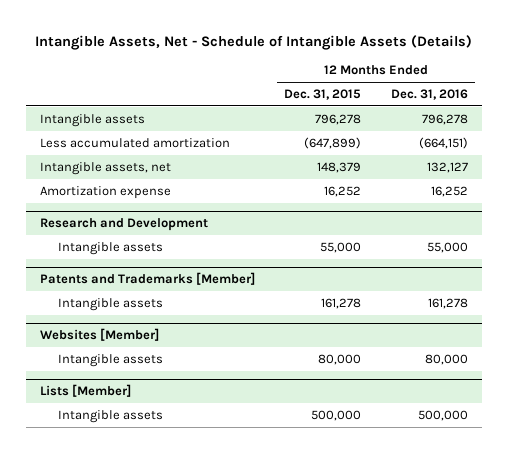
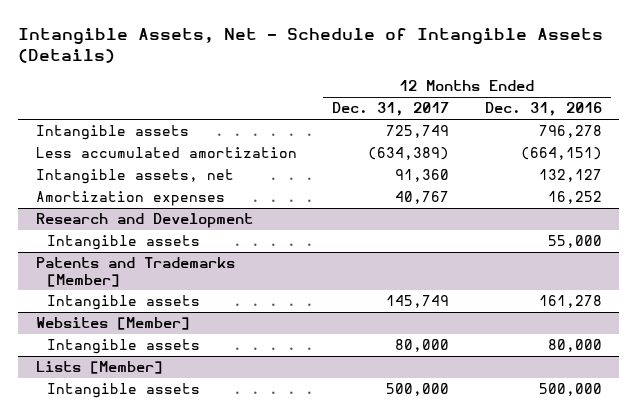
- | 12 Months Ended Dec. 31, 2015 | 12 Months Ended Dec. 31, 2016
+ | 12 Months Ended Dec. 31, 2017 | 12 Months Ended Dec. 31, 2016
- Amortization expense | 16,252 | 16,252
+ Amortization expenses | 40,767 | 16,252

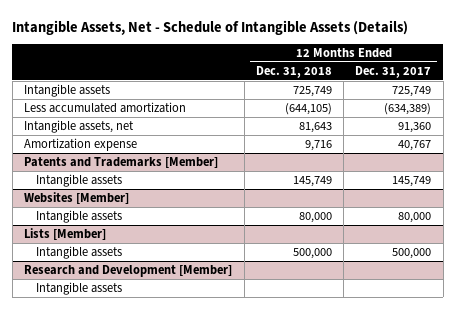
- | 12 Months Ended Dec. 31, 2017 | 12 Months Ended Dec. 31, 2016
+ | 12 Months Ended Dec. 31, 2018 | 12 Months Ended Dec. 31, 2017
- Amortization expenses | 40,767 | 16,252
- Research and Development
- Intangible assets | | 55,000
+ Amortization expense | 9,716 | 40,767
+ Research and Development [Member]
+ Intangible assets

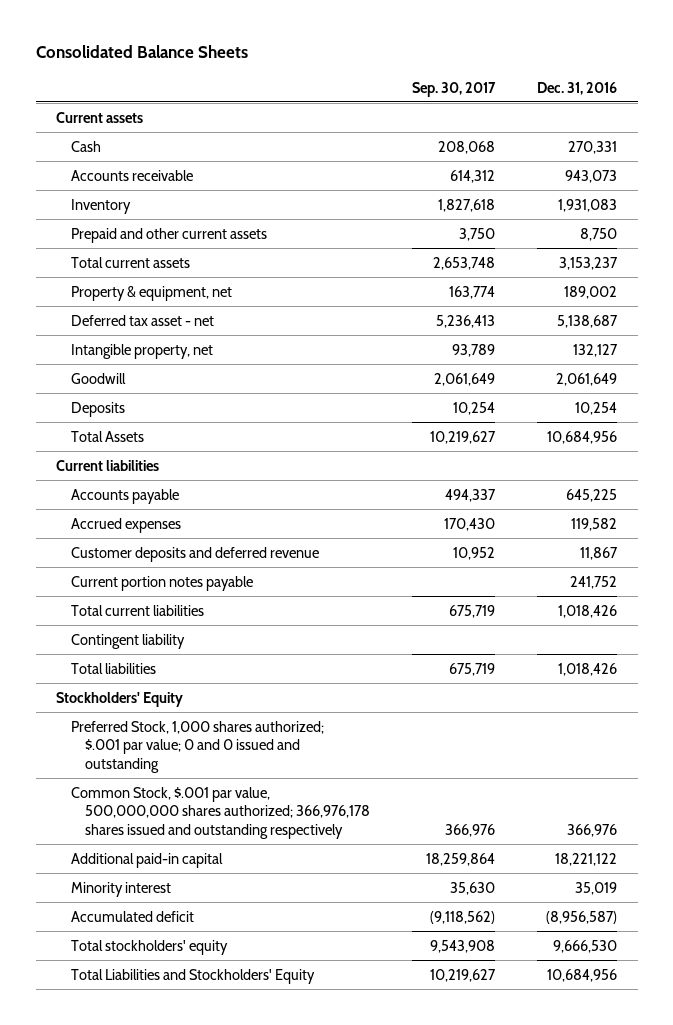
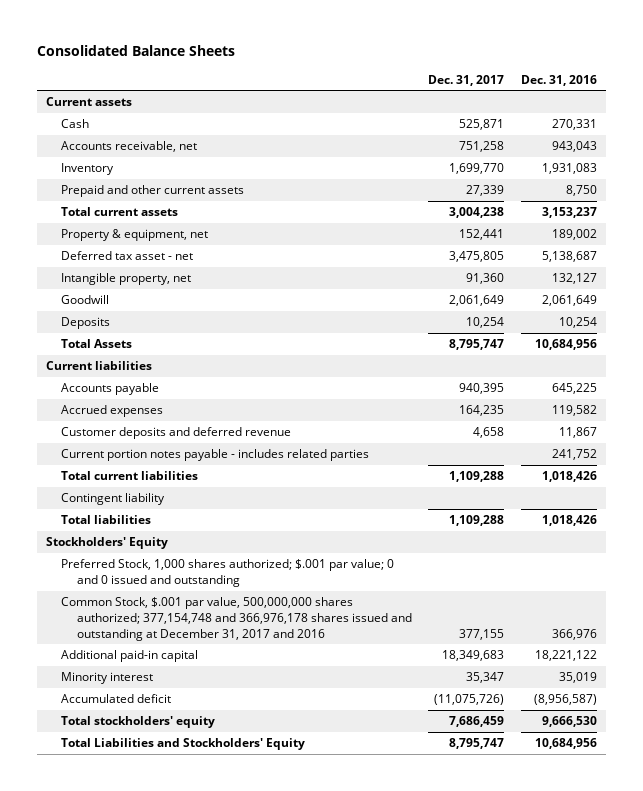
- | Sep. 30, 2017 | Dec. 31, 2016
+ | Dec. 31, 2017 | Dec. 31, 2016
- Accounts receivable | 614,312 | 943,073
+ Accounts receivable, net | 751,258 | 943,043
- Current portion notes payable | | 241,752
+ Current portion notes payable - includes related parties | | 241,752
- Common Stock, $.001 par value, 500,000,000 shares authorized; 366,976,178 shares issued and outstanding respectively | 366,976 | 366,976
+ Common Stock, $.001 par value, 500,000,000 shares authorized; 377,154,748 and 366,976,178 shares issued and outstanding at December 31, 2017 and 2016 | 377,155 | 366,976

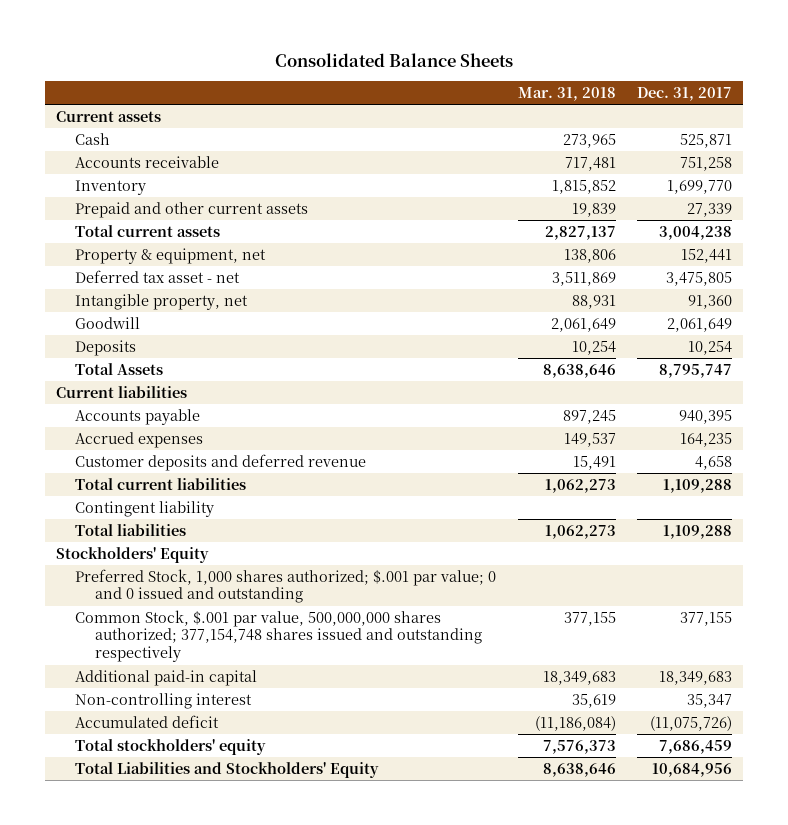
- | Dec. 31, 2017 | Dec. 31, 2016
+ | Mar. 31, 2018 | Dec. 31, 2017
- Accounts receivable, net | 751,258 | 943,043
+ Accounts receivable | 717,481 | 751,258
- Current portion notes payable - includes related parties | | 241,752
- Common Stock, $.001 par value, 500,000,000 shares authorized; 377,154,748 and 366,976,178 shares issued and outstanding at December 31, 2017 and 2016 | 377,155 | 366,976
+ Common Stock, $.001 par value, 500,000,000 shares authorized; 377,154,748 shares issued and outstanding respectively | 377,155 | 377,155
- Minority interest | 35,347 | 35,019
+ Non-controlling interest | 35,619 | 35,347
- Total Liabilities and Stockholders' Equity | 8,795,747 | 10,684,956
+ Total Liabilities and Stockholders' Equity | 8,638,646 | 10,684,956

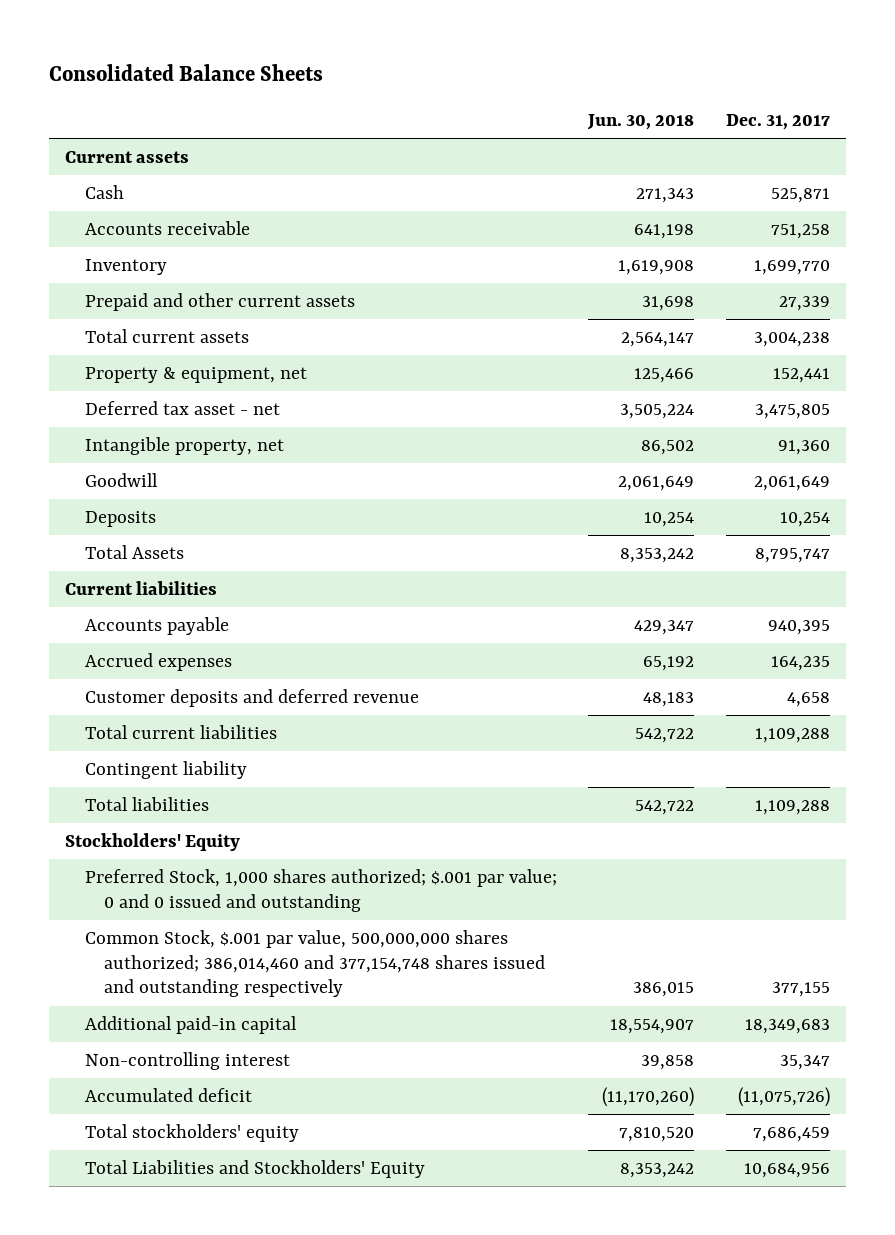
- | Mar. 31, 2018 | Dec. 31, 2017
+ | Jun. 30, 2018 | Dec. 31, 2017
- Common Stock, $.001 par value, 500,000,000 shares authorized; 377,154,748 shares issued and outstanding respectively | 377,155 | 377,155
+ Common Stock, $.001 par value, 500,000,000 shares authorized; 386,014,460 and 377,154,748 shares issued and outstanding respectively | 386,015 | 377,155

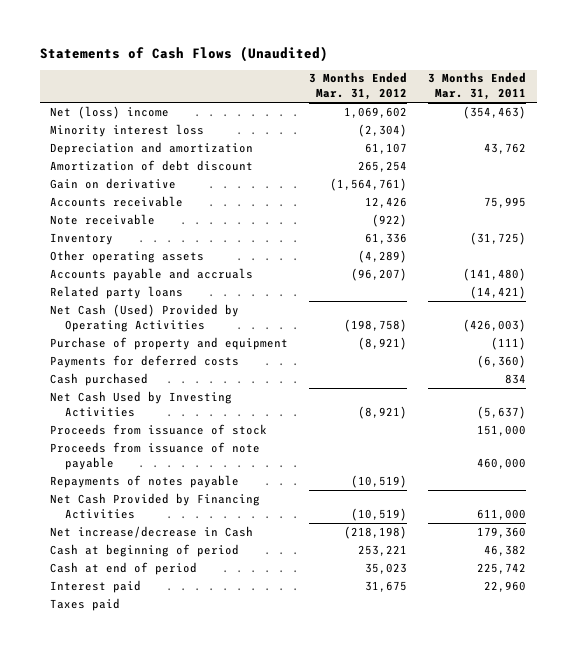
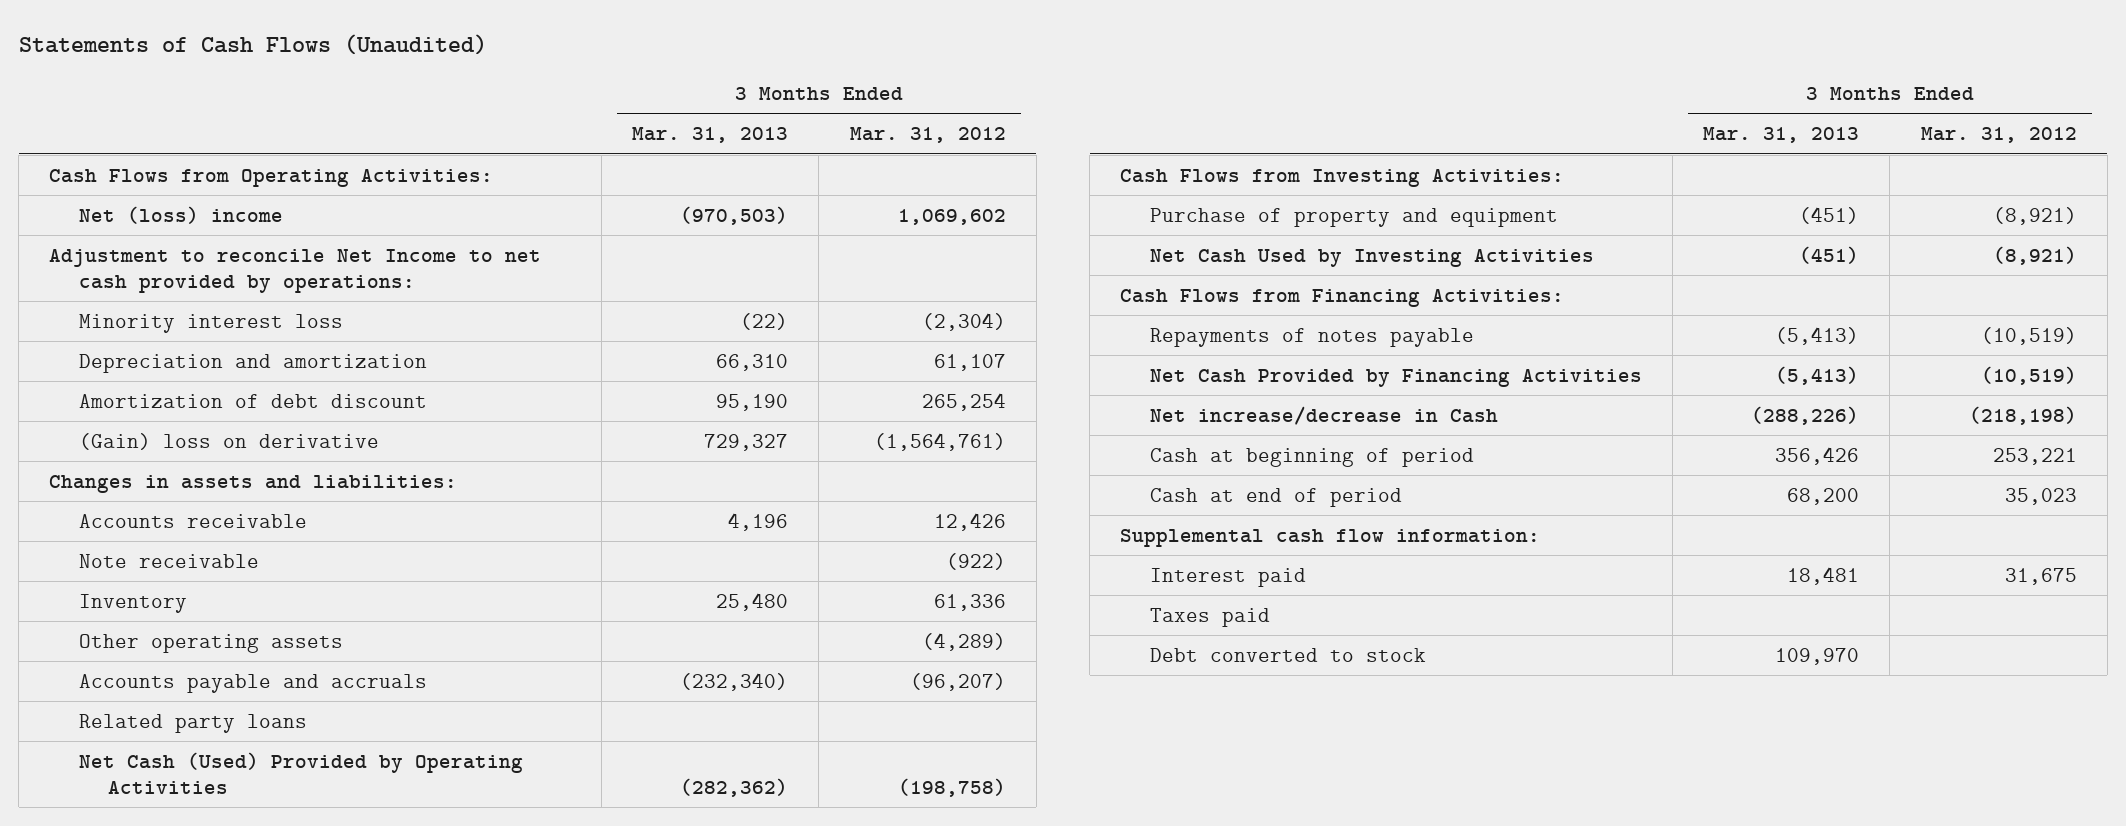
- | 3 Months Ended Mar. 31, 2012 | 3 Months Ended Mar. 31, 2011
+ | 3 Months Ended Mar. 31, 2013 | 3 Months Ended Mar. 31, 2012
+ Cash Flows from Operating Activities:
+ Adjustment to reconcile Net Income to net cash provided by operations:
- Gain on derivative | (1,564,761) |
+ (Gain) loss on derivative | 729,327 | (1,564,761)
+ Changes in assets and liabilities:
+ Cash Flows from Investing Activities:
- Payments for deferred costs | | (6,360)
- Cash purchased | | 834
- Proceeds from issuance of stock | | 151,000
- Proceeds from issuance of note payable | | 460,000
+ Cash Flows from Financing Activities:
+ Supplemental cash flow information:
+ Debt converted to stock | 109,970 |

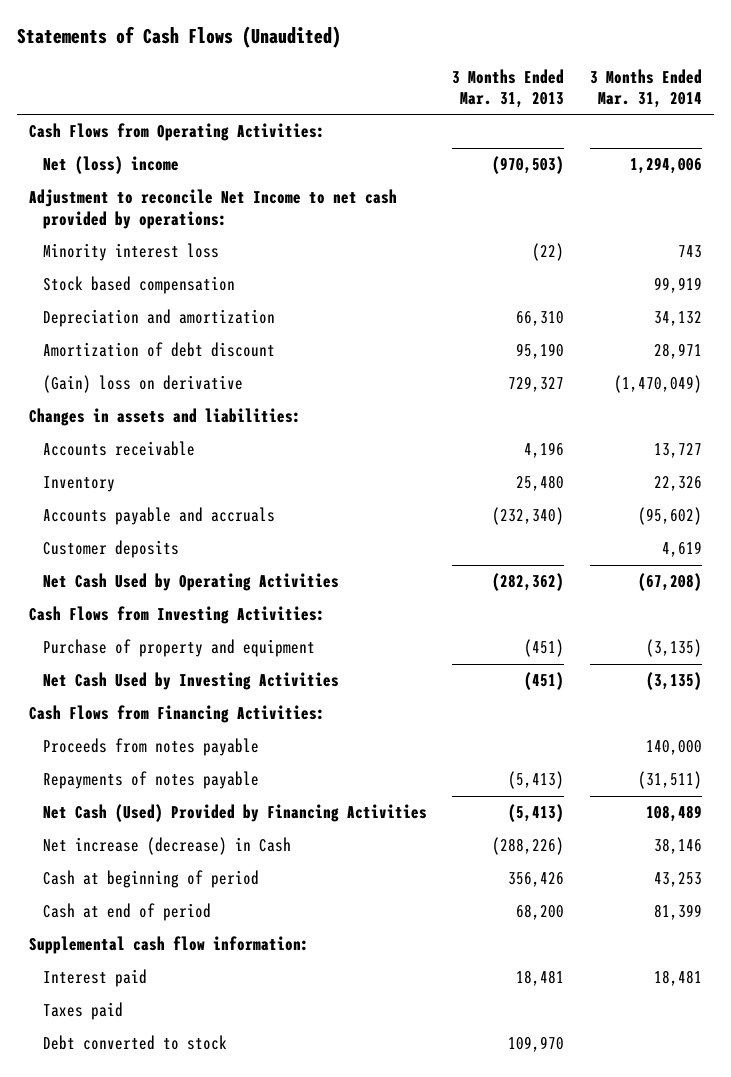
- | 3 Months Ended Mar. 31, 2013 | 3 Months Ended Mar. 31, 2012
+ | 3 Months Ended Mar. 31, 2013 | 3 Months Ended Mar. 31, 2014
+ Stock based compensation | | 99,919
- Note receivable | | (922)
- Other operating assets | | (4,289)
- Related party loans
- Net Cash (Used) Provided by Operating Activities | (282,362) | (198,758)
+ Customer deposits | | 4,619
+ Net Cash Used by Operating Activities | (282,362) | (67,208)
+ Proceeds from notes payable | | 140,000
- Net Cash Provided by Financing Activities | (5,413) | (10,519)
- Net increase/decrease in Cash | (288,226) | (218,198)
+ Net Cash (Used) Provided by Financing Activities | (5,413) | 108,489
+ Net increase (decrease) in Cash | (288,226) | 38,146

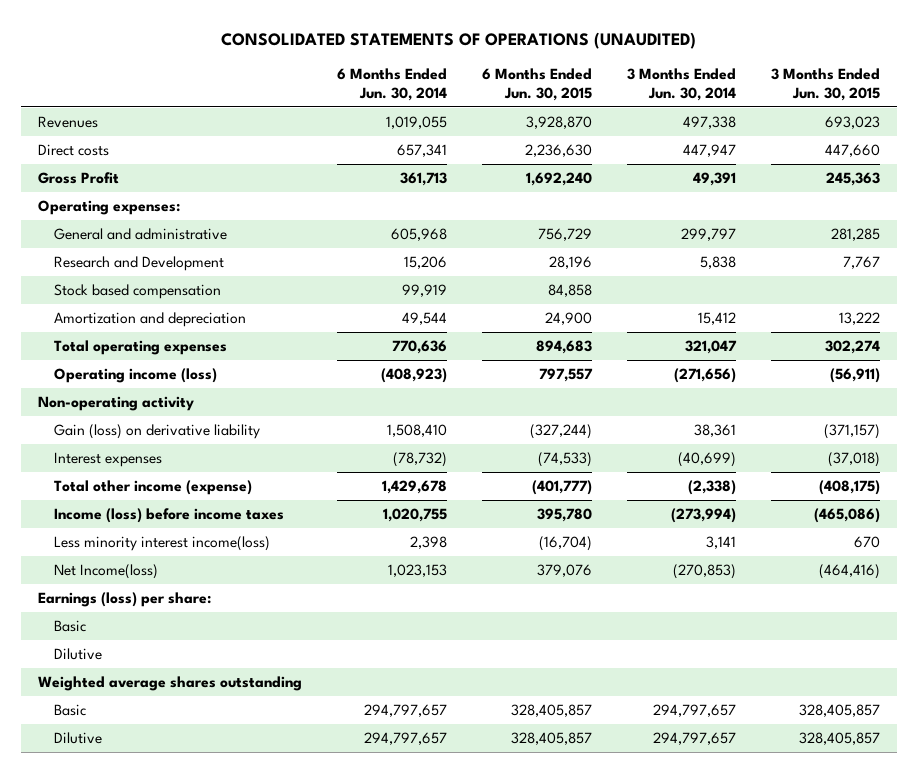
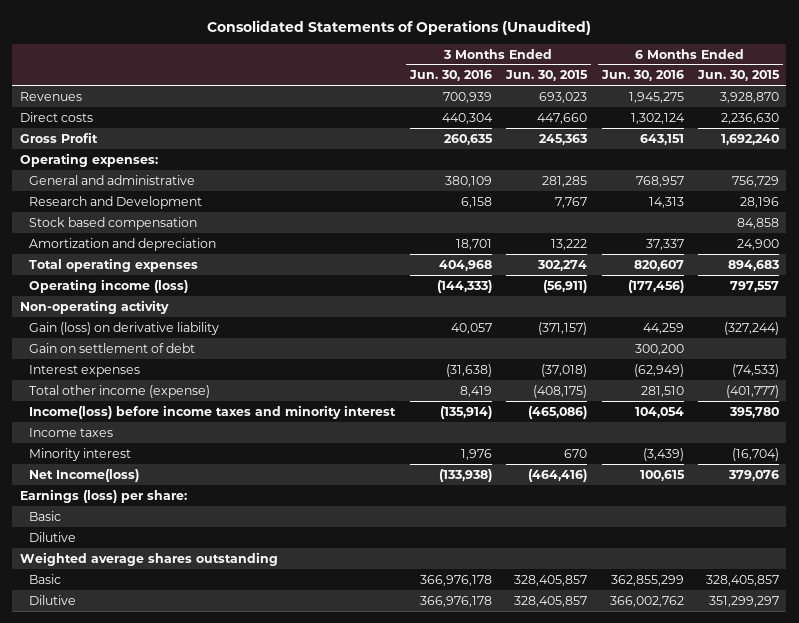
- CONSOLIDATED STATEMENTS OF OPERATIONS (UNAUDITED)
+ Consolidated Statements of Operations (Unaudited)
- | 6 Months Ended Jun. 30, 2014 | 6 Months Ended Jun. 30, 2015 | 3 Months Ended Jun. 30, 2014 | 3 Months Ended Jun. 30, 2015
+ | 3 Months Ended Jun. 30, 2016 | 3 Months Ended Jun. 30, 2015 | 6 Months Ended Jun. 30, 2016 | 6 Months Ended Jun. 30, 2015
+ Gain on settlement of debt | | | 300,200 |
- Income (loss) before income taxes | 1,020,755 | 395,780 | (273,994) | (465,086)
- Less minority interest income(loss) | 2,398 | (16,704) | 3,141 | 670
+ Income(loss) before income taxes and minority interest | (135,914) | (465,086) | 104,054 | 395,780
+ Income taxes
+ Minority interest | 1,976 | 670 | (3,439) | (16,704)
- Dilutive | 294,797,657 | 328,405,857 | 294,797,657 | 328,405,857
+ Dilutive | 366,976,178 | 328,405,857 | 366,002,762 | 351,299,297

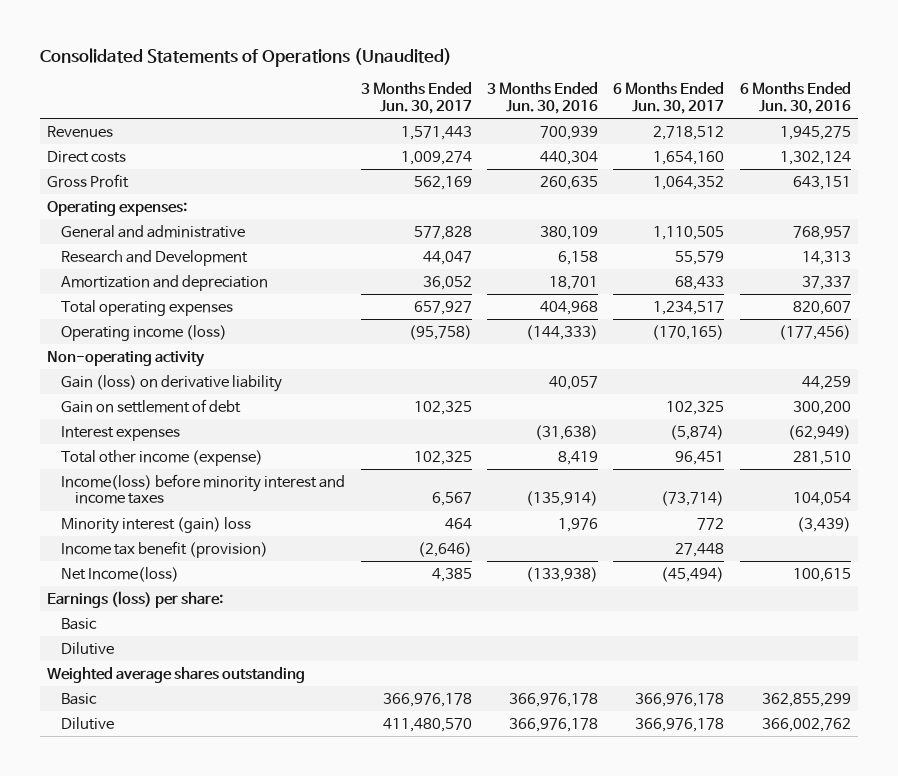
- | 3 Months Ended Jun. 30, 2016 | 3 Months Ended Jun. 30, 2015 | 6 Months Ended Jun. 30, 2016 | 6 Months Ended Jun. 30, 2015
+ | 3 Months Ended Jun. 30, 2017 | 3 Months Ended Jun. 30, 2016 | 6 Months Ended Jun. 30, 2017 | 6 Months Ended Jun. 30, 2016
- Stock based compensation | | | | 84,858
- Income(loss) before income taxes and minority interest | (135,914) | (465,086) | 104,054 | 395,780
- Income taxes
- Minority interest | 1,976 | 670 | (3,439) | (16,704)
+ Income(loss) before minority interest and income taxes | 6,567 | (135,914) | (73,714) | 104,054
+ Minority interest (gain) loss | 464 | 1,976 | 772 | (3,439)
+ Income tax benefit (provision) | (2,646) | | 27,448 |

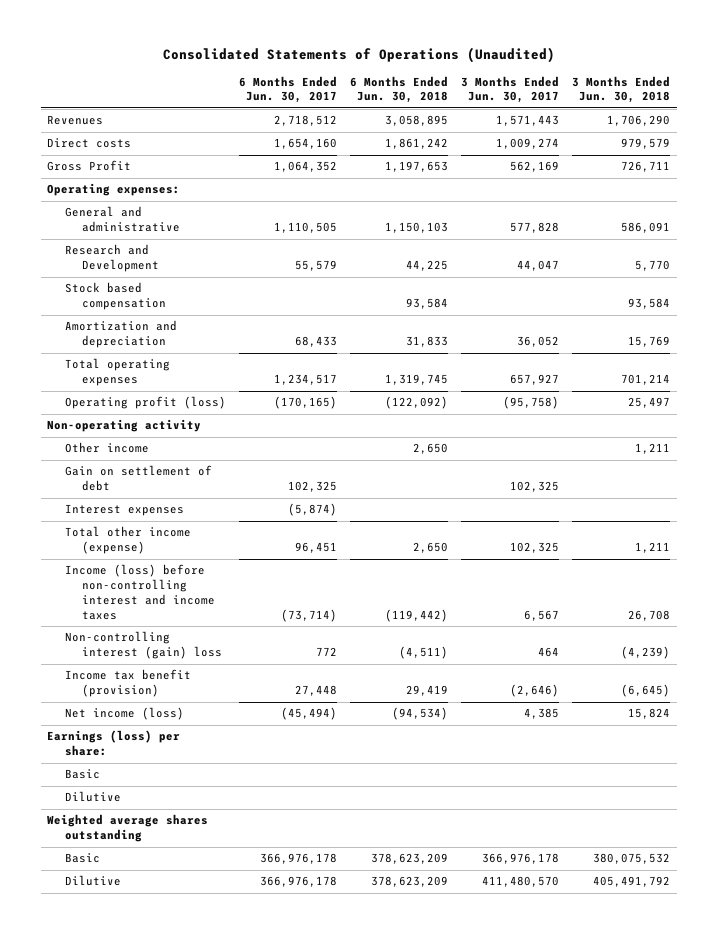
- | 3 Months Ended Jun. 30, 2017 | 3 Months Ended Jun. 30, 2016 | 6 Months Ended Jun. 30, 2017 | 6 Months Ended Jun. 30, 2016
+ | 6 Months Ended Jun. 30, 2017 | 6 Months Ended Jun. 30, 2018 | 3 Months Ended Jun. 30, 2017 | 3 Months Ended Jun. 30, 2018
+ Stock based compensation | | 93,584 | | 93,584
- Operating income (loss) | (95,758) | (144,333) | (170,165) | (177,456)
+ Operating profit (loss) | (170,165) | (122,092) | (95,758) | 25,497
- Gain (loss) on derivative liability | | 40,057 | | 44,259
+ Other income | | 2,650 | | 1,211
- Income(loss) before minority interest and income taxes | 6,567 | (135,914) | (73,714) | 104,054
- Minority interest (gain) loss | 464 | 1,976 | 772 | (3,439)
+ Income (loss) before non-controlling interest and income taxes | (73,714) | (119,442) | 6,567 | 26,708
+ Non-controlling interest (gain) loss | 772 | (4,511) | 464 | (4,239)
- Net Income(loss) | 4,385 | (133,938) | (45,494) | 100,615
+ Net income (loss) | (45,494) | (94,534) | 4,385 | 15,824

